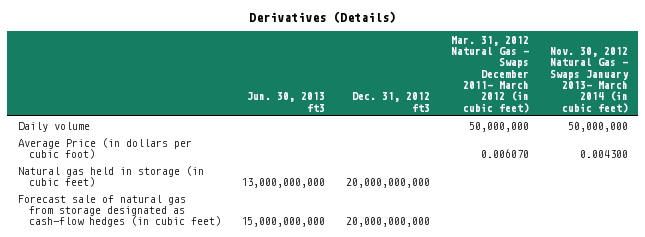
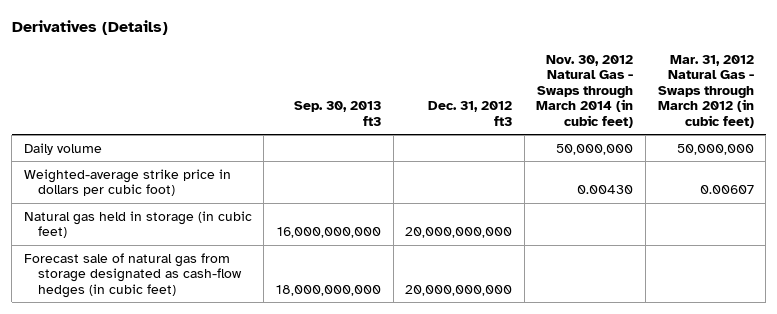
- | Jun. 30, 2013 ft3 | Dec. 31, 2012 ft3 | Mar. 31, 2012 Natural Gas - Swaps December 2011- March 2012 (in cubic feet) | Nov. 30, 2012 Natural Gas - Swaps January 2013- March 2014 (in cubic feet)
+ | Sep. 30, 2013 ft3 | Dec. 31, 2012 ft3 | Nov. 30, 2012 Natural Gas - Swaps through March 2014 (in cubic feet) | Mar. 31, 2012 Natural Gas - Swaps through March 2012 (in cubic feet)
- Average Price (in dollars per cubic foot) | | | 0.006070 | 0.004300
+ Weighted-average strike price in dollars per cubic foot) | | | 0.00430 | 0.00607

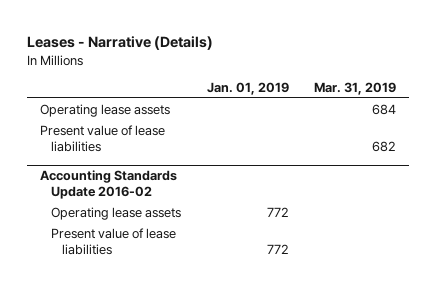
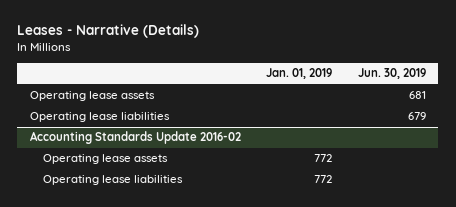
- | Jan. 01, 2019 | Mar. 31, 2019
+ | Jan. 01, 2019 | Jun. 30, 2019
- Present value of lease liabilities | | 682
+ Operating lease liabilities | | 679
@ Accounting Standards Update 2016-02
- Present value of lease liabilities | 772 |
+ Operating lease liabilities | 772 |

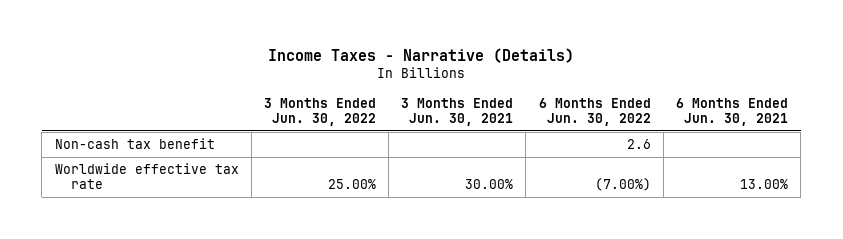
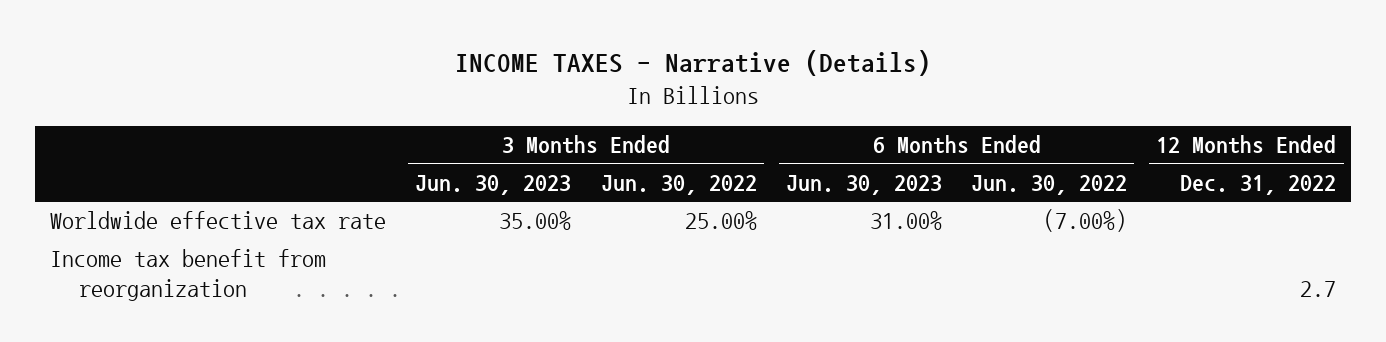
- Income Taxes - Narrative (Details)
+ INCOME TAXES - Narrative (Details)
- | 3 Months Ended Jun. 30, 2022 | 3 Months Ended Jun. 30, 2021 | 6 Months Ended Jun. 30, 2022 | 6 Months Ended Jun. 30, 2021
+ | 3 Months Ended Jun. 30, 2023 | 3 Months Ended Jun. 30, 2022 | 6 Months Ended Jun. 30, 2023 | 6 Months Ended Jun. 30, 2022 | 12 Months Ended Dec. 31, 2022
- Non-cash tax benefit | | | 2.6 |
+ Income tax benefit from reorganization | | | | | 2.7

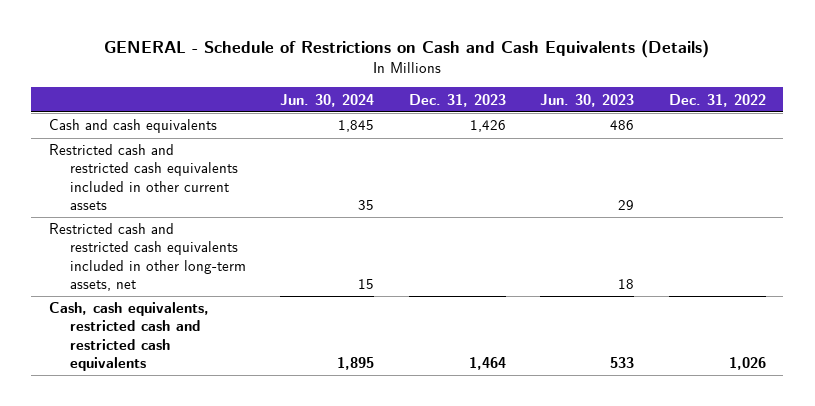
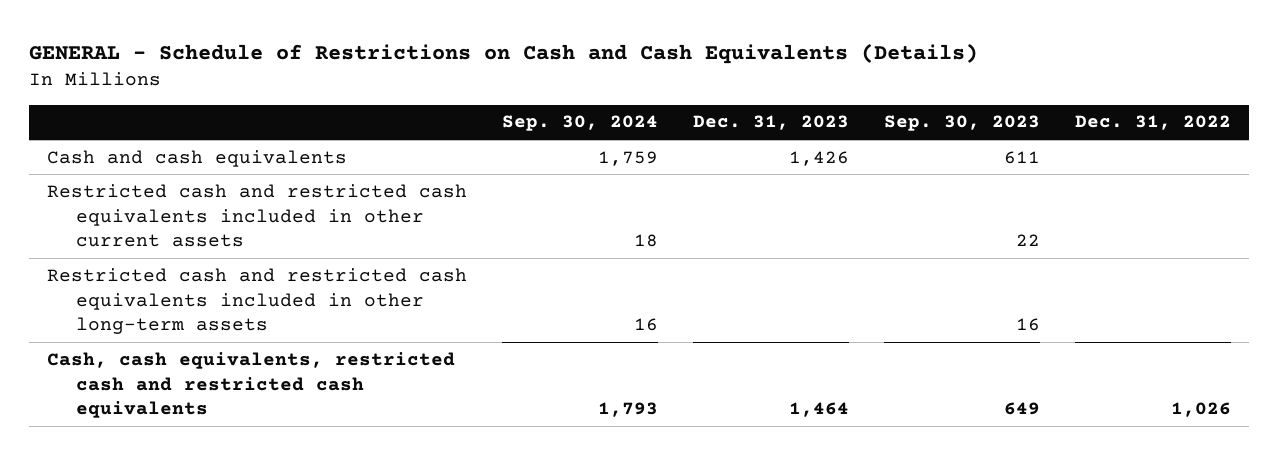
- | Jun. 30, 2024 | Dec. 31, 2023 | Jun. 30, 2023 | Dec. 31, 2022
+ | Sep. 30, 2024 | Dec. 31, 2023 | Sep. 30, 2023 | Dec. 31, 2022
- Restricted cash and restricted cash equivalents included in other long-term assets, net | 15 | | 18 |
+ Restricted cash and restricted cash equivalents included in other long-term assets | 16 | | 16 |

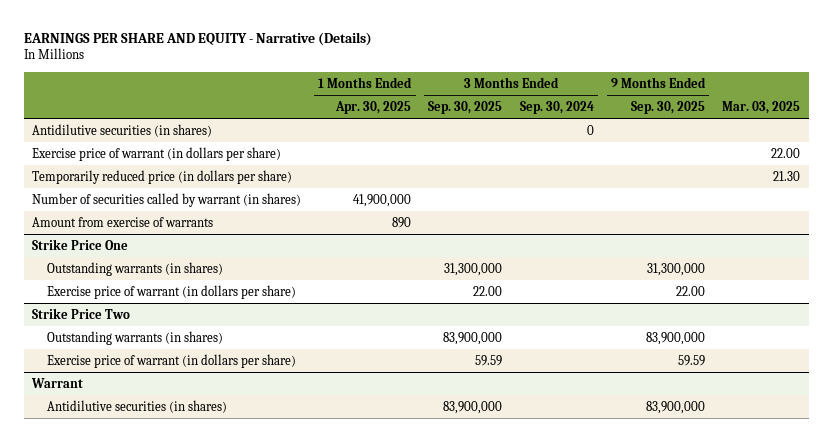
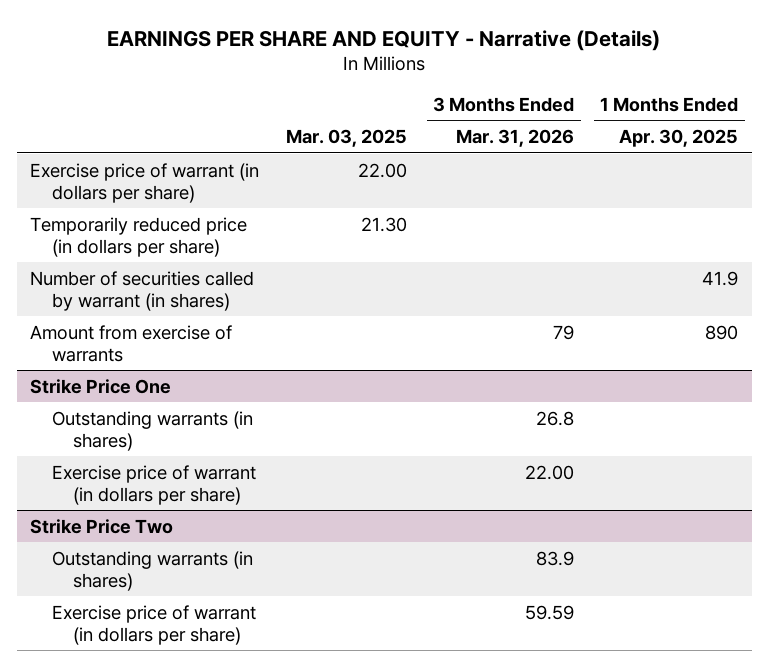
- | 1 Months Ended Apr. 30, 2025 | 3 Months Ended Sep. 30, 2025 | 3 Months Ended Sep. 30, 2024 | 9 Months Ended Sep. 30, 2025 | Mar. 03, 2025
+ | Mar. 03, 2025 | 3 Months Ended Mar. 31, 2026 | 1 Months Ended Apr. 30, 2025
- Antidilutive securities (in shares) | | | 0 | |
- Number of securities called by warrant (in shares) | 41,900,000 | | | |
+ Number of securities called by warrant (in shares) | | | 41.9
- Warrant
- Antidilutive securities (in shares) | | 83,900,000 | | 83,900,000 |

